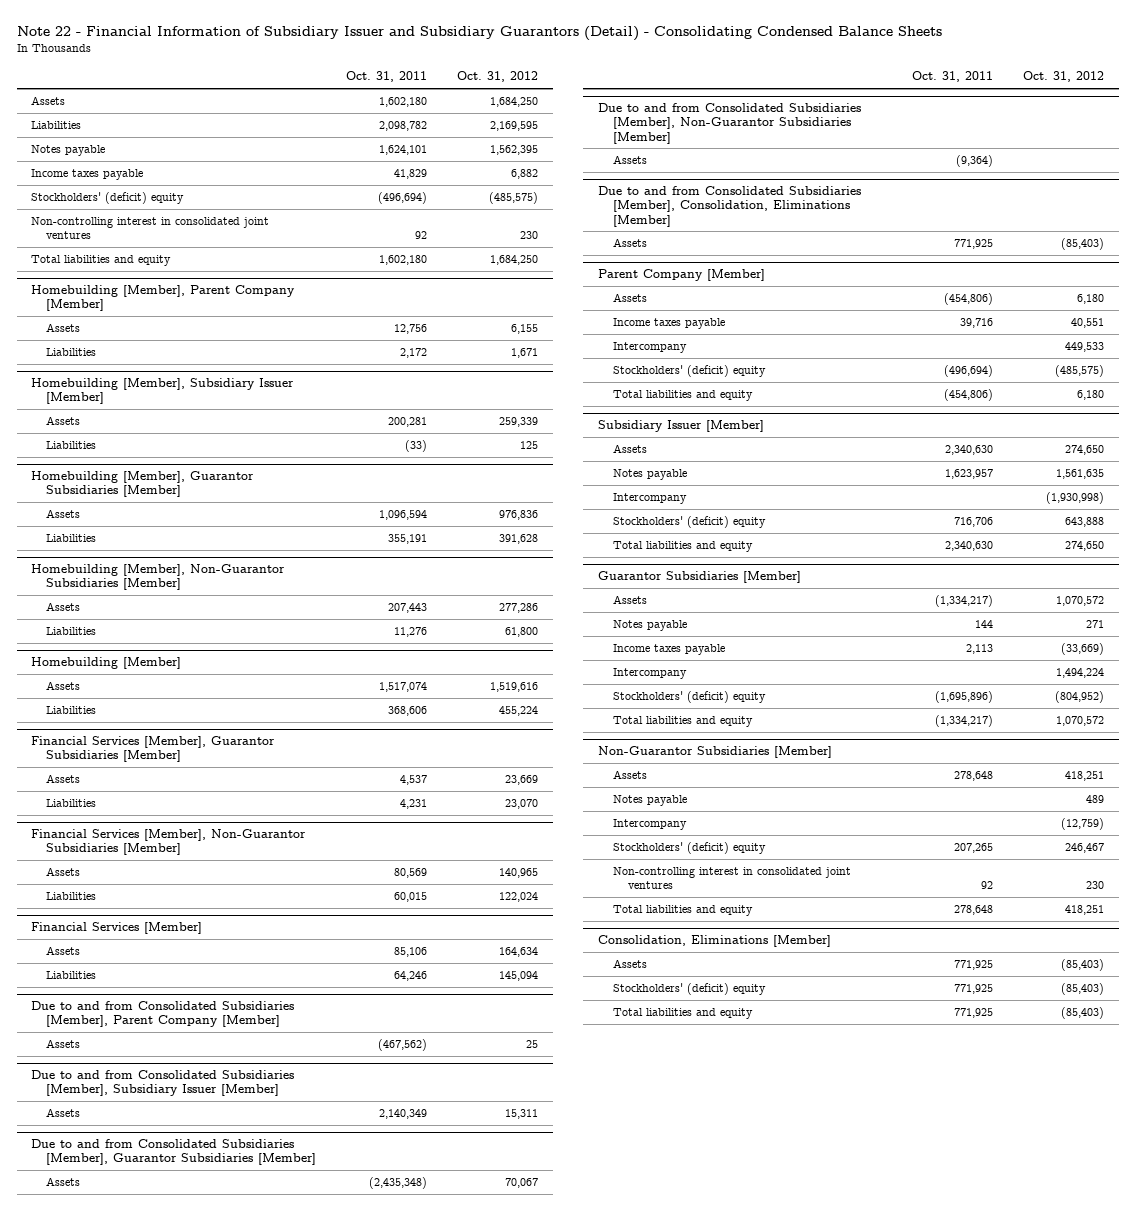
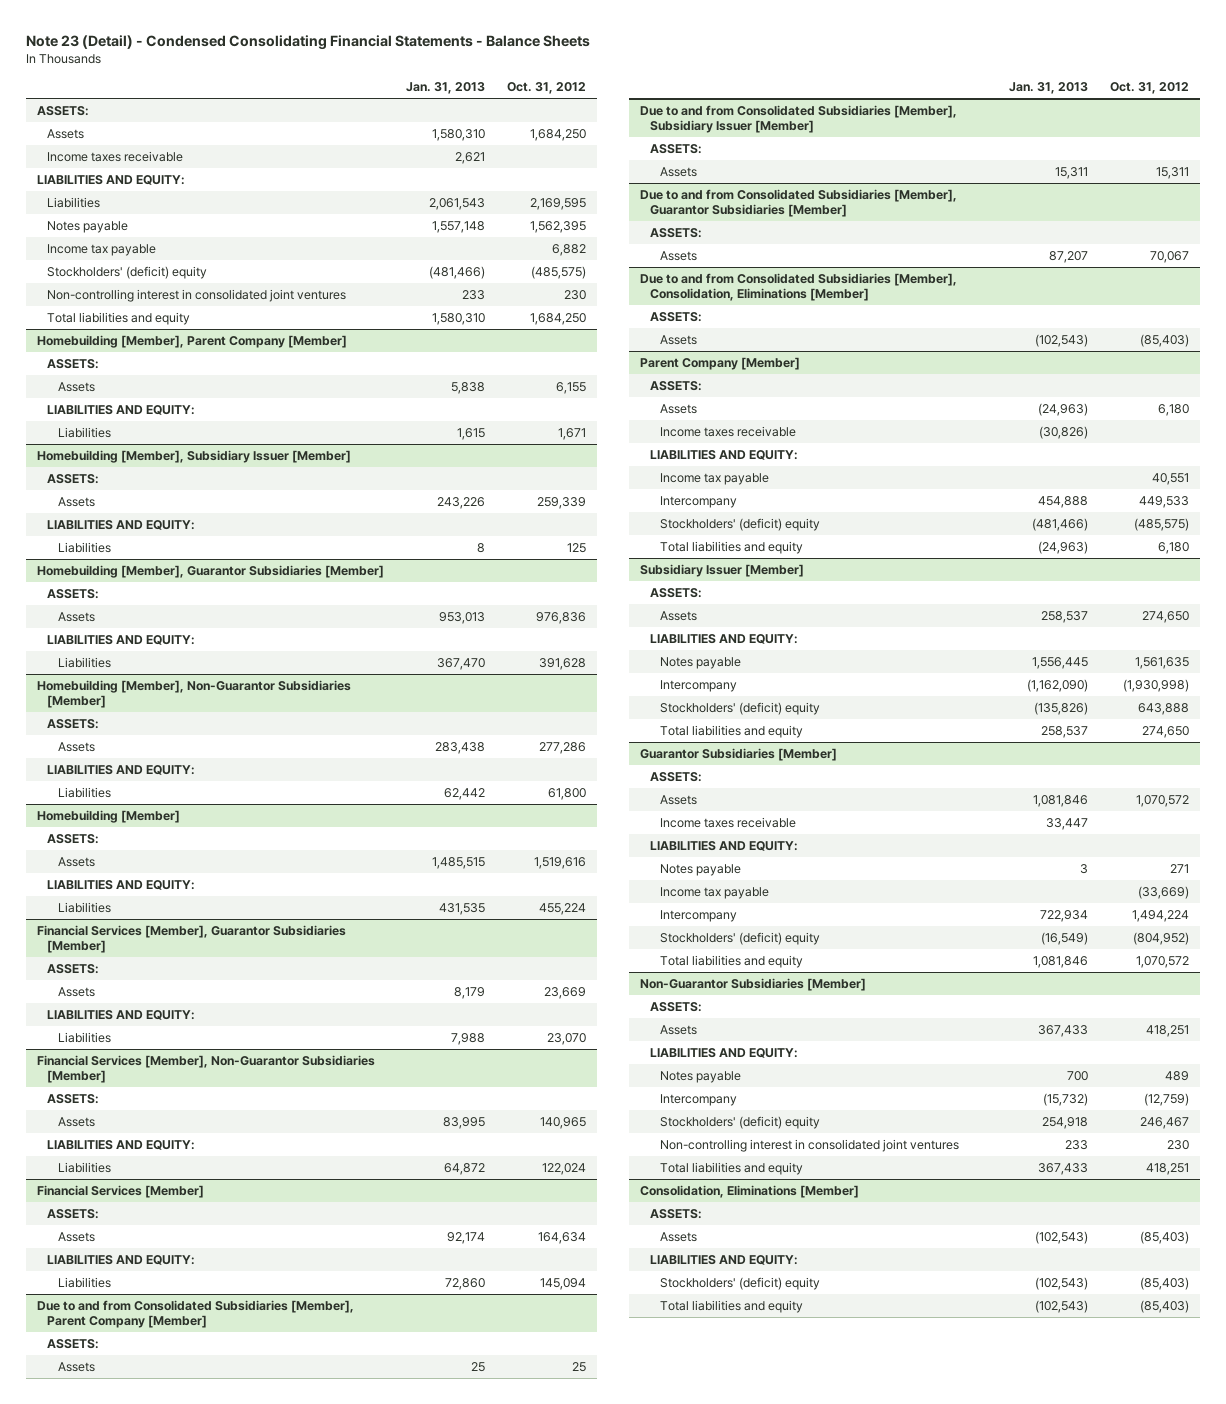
- Note 22 - Financial Information of Subsidiary Issuer and Subsidiary Guarantors (Detail) - Consolidating Condensed Balance Sheets
+ Note 23 (Detail) - Condensed Consolidating Financial Statements - Balance Sheets
- | Oct. 31, 2011 | Oct. 31, 2012
+ | Jan. 31, 2013 | Oct. 31, 2012
+ ASSETS:
+ Income taxes receivable | 2,621 |
+ LIABILITIES AND EQUITY:
- Income taxes payable | 41,829 | 6,882
+ Income tax payable | | 6,882
@ Homebuilding [Member], Parent Company [Member]
+ ASSETS:
+ LIABILITIES AND EQUITY:
@ Homebuilding [Member], Subsidiary Issuer [Member]
+ ASSETS:
+ LIABILITIES AND EQUITY:
@ Homebuilding [Member], Guarantor Subsidiaries [Member]
+ ASSETS:
+ LIABILITIES AND EQUITY:
@ Homebuilding [Member], Non-Guarantor Subsidiaries [Member]
+ ASSETS:
+ LIABILITIES AND EQUITY:
@ Homebuilding [Member]
+ ASSETS:
+ LIABILITIES AND EQUITY:
@ Financial Services [Member], Guarantor Subsidiaries [Member]
+ ASSETS:
+ LIABILITIES AND EQUITY:
@ Financial Services [Member], Non-Guarantor Subsidiaries [Member]
+ ASSETS:
+ LIABILITIES AND EQUITY:
@ Financial Services [Member]
+ ASSETS:
+ LIABILITIES AND EQUITY:
@ Due to and from Consolidated Subsidiaries [Member], Parent Company [Member]
+ ASSETS:
@ Due to and from Consolidated Subsidiaries [Member], Subsidiary Issuer [Member]
+ ASSETS:
@ Due to and from Consolidated Subsidiaries [Member], Guarantor Subsidiaries [Member]
+ ASSETS:
- Due to and from Consolidated Subsidiaries [Member], Non-Guarantor Subsidiaries [Member]
- Assets | (9,364) |
@ Due to and from Consolidated Subsidiaries [Member], Consolidation, Eliminations [Member]
+ ASSETS:
@ Parent Company [Member]
+ ASSETS:
- Income taxes payable | 39,716 | 40,551
+ Income taxes receivable | (30,826) |
+ LIABILITIES AND EQUITY:
+ Income tax payable | | 40,551
@ Subsidiary Issuer [Member]
+ ASSETS:
+ LIABILITIES AND EQUITY:
@ Guarantor Subsidiaries [Member]
+ ASSETS:
+ Income taxes receivable | 33,447 |
+ LIABILITIES AND EQUITY:
- Income taxes payable | 2,113 | (33,669)
+ Income tax payable | | (33,669)
@ Non-Guarantor Subsidiaries [Member]
+ ASSETS:
+ LIABILITIES AND EQUITY:
@ Consolidation, Eliminations [Member]
+ ASSETS:
+ LIABILITIES AND EQUITY:

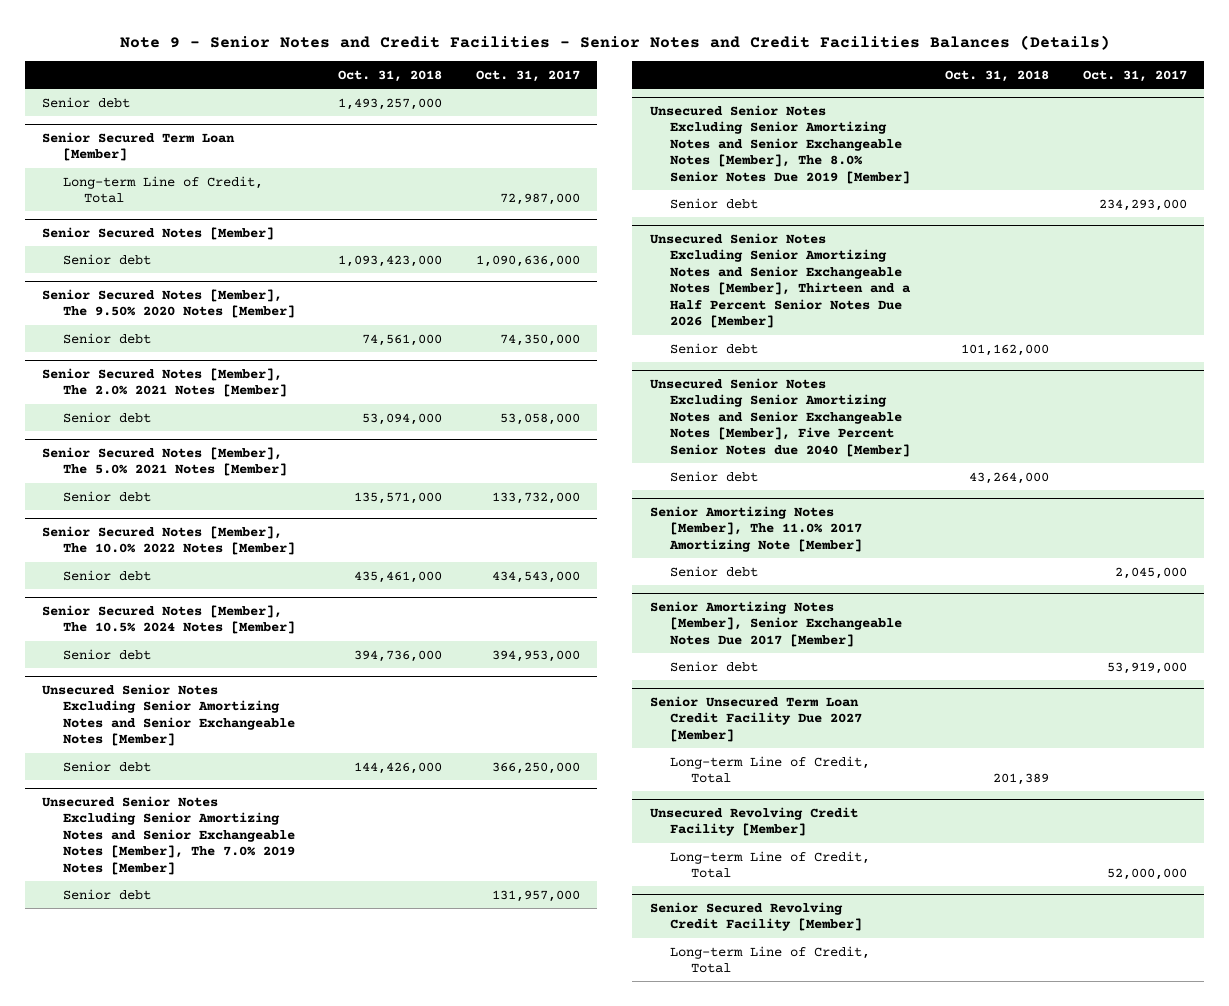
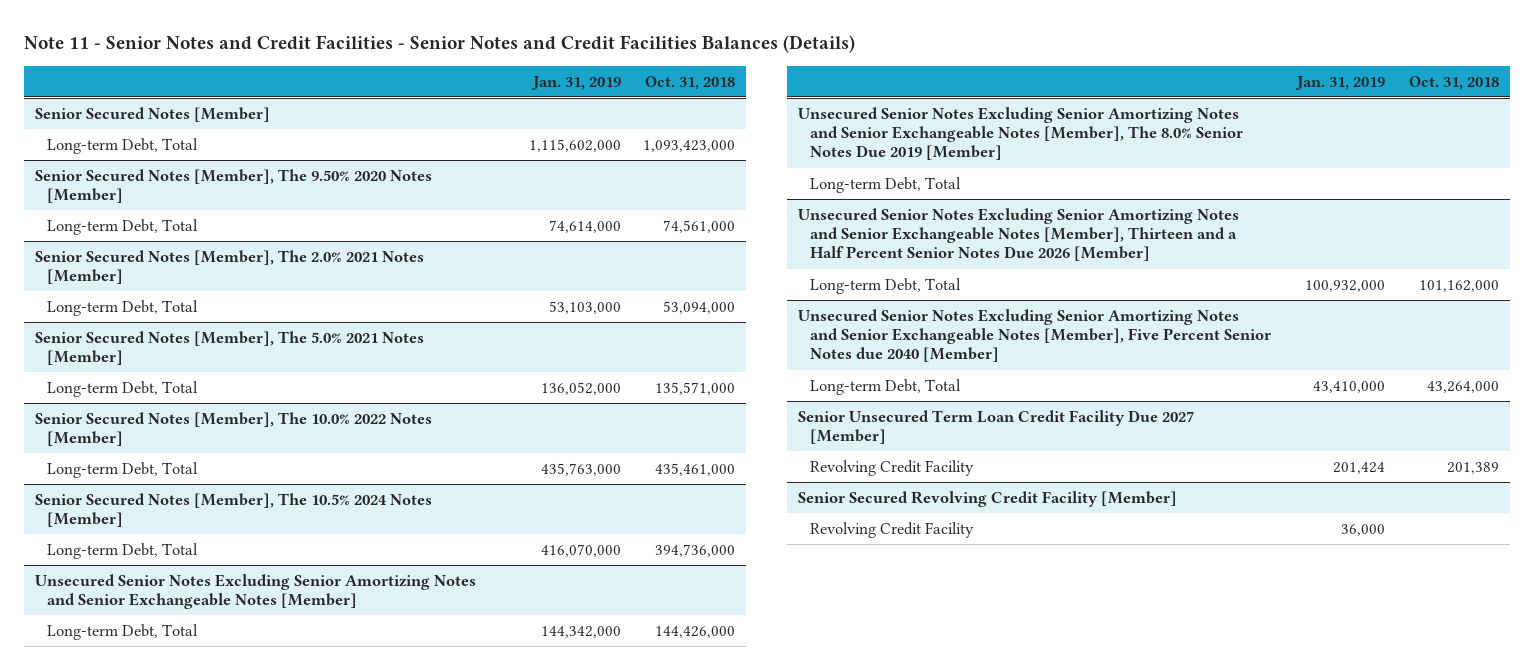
- Note 9 - Senior Notes and Credit Facilities - Senior Notes and Credit Facilities Balances (Details)
+ Note 11 - Senior Notes and Credit Facilities - Senior Notes and Credit Facilities Balances (Details)
- | Oct. 31, 2018 | Oct. 31, 2017
+ | Jan. 31, 2019 | Oct. 31, 2018
- Senior debt | 1,493,257,000 |
- Senior Secured Term Loan [Member]
- Long-term Line of Credit, Total | | 72,987,000
@ Senior Secured Notes [Member]
- Senior debt | 1,093,423,000 | 1,090,636,000
+ Long-term Debt, Total | 1,115,602,000 | 1,093,423,000
@ Senior Secured Notes [Member], The 9.50% 2020 Notes [Member]
- Senior debt | 74,561,000 | 74,350,000
+ Long-term Debt, Total | 74,614,000 | 74,561,000
@ Senior Secured Notes [Member], The 2.0% 2021 Notes [Member]
- Senior debt | 53,094,000 | 53,058,000
+ Long-term Debt, Total | 53,103,000 | 53,094,000
@ Senior Secured Notes [Member], The 5.0% 2021 Notes [Member]
- Senior debt | 135,571,000 | 133,732,000
+ Long-term Debt, Total | 136,052,000 | 135,571,000
@ Senior Secured Notes [Member], The 10.0% 2022 Notes [Member]
- Senior debt | 435,461,000 | 434,543,000
+ Long-term Debt, Total | 435,763,000 | 435,461,000
@ Senior Secured Notes [Member], The 10.5% 2024 Notes [Member]
- Senior debt | 394,736,000 | 394,953,000
+ Long-term Debt, Total | 416,070,000 | 394,736,000
@ Unsecured Senior Notes Excluding Senior Amortizing Notes and Senior Exchangeable Notes [Member]
- Senior debt | 144,426,000 | 366,250,000
- Unsecured Senior Notes Excluding Senior Amortizing Notes and Senior Exchangeable Notes [Member], The 7.0% 2019 Notes [Member]
- Senior debt | | 131,957,000
@ Unsecured Senior Notes Excluding Senior Amortizing Notes and Senior Exchangeable Notes [Member]
+ Long-term Debt, Total | 144,342,000 | 144,426,000
@ Unsecured Senior Notes Excluding Senior Amortizing Notes and Senior Exchangeable Notes [Member], The 8.0% Senior Notes Due 2019 [Member]
- Senior debt | | 234,293,000
+ Long-term Debt, Total
@ Unsecured Senior Notes Excluding Senior Amortizing Notes and Senior Exchangeable Notes [Member], Thirteen and a Half Percent Senior Notes Due 2026 [Member]
- Senior debt | 101,162,000 |
+ Long-term Debt, Total | 100,932,000 | 101,162,000
@ Unsecured Senior Notes Excluding Senior Amortizing Notes and Senior Exchangeable Notes [Member], Five Percent Senior Notes due 2040 [Member]
- Senior debt | 43,264,000 |
- Senior Amortizing Notes [Member], The 11.0% 2017 Amortizing Note [Member]
- Senior debt | | 2,045,000
- Senior Amortizing Notes [Member], Senior Exchangeable Notes Due 2017 [Member]
- Senior debt | | 53,919,000
@ Unsecured Senior Notes Excluding Senior Amortizing Notes and Senior Exchangeable Notes [Member], Five Percent Senior Notes due 2040 [Member]
+ Long-term Debt, Total | 43,410,000 | 43,264,000
@ Senior Unsecured Term Loan Credit Facility Due 2027 [Member]
- Long-term Line of Credit, Total | 201,389 |
- Unsecured Revolving Credit Facility [Member]
- Long-term Line of Credit, Total | | 52,000,000
@ Senior Unsecured Term Loan Credit Facility Due 2027 [Member]
+ Revolving Credit Facility | 201,424 | 201,389
@ Senior Secured Revolving Credit Facility [Member]
- Long-term Line of Credit, Total
+ Revolving Credit Facility | 36,000 |

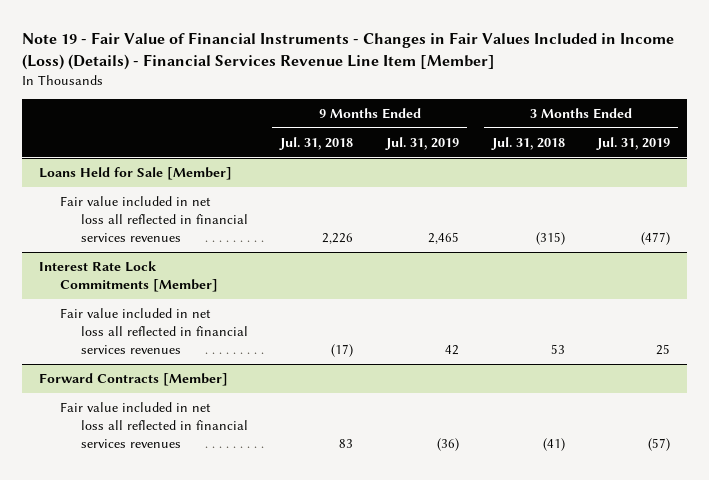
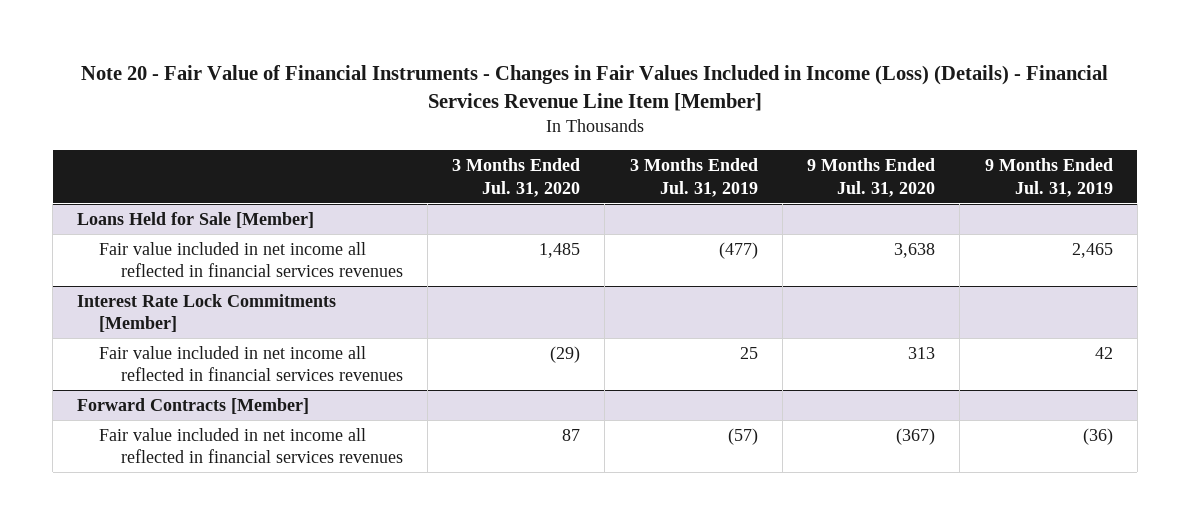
- Note 19 - Fair Value of Financial Instruments - Changes in Fair Values Included in Income (Loss) (Details) - Financial Services Revenue Line Item [Member]
+ Note 20 - Fair Value of Financial Instruments - Changes in Fair Values Included in Income (Loss) (Details) - Financial Services Revenue Line Item [Member]
- | 9 Months Ended Jul. 31, 2018 | 9 Months Ended Jul. 31, 2019 | 3 Months Ended Jul. 31, 2018 | 3 Months Ended Jul. 31, 2019
+ | 3 Months Ended Jul. 31, 2020 | 3 Months Ended Jul. 31, 2019 | 9 Months Ended Jul. 31, 2020 | 9 Months Ended Jul. 31, 2019
@ Loans Held for Sale [Member]
- Fair value included in net loss all reflected in financial services revenues | 2,226 | 2,465 | (315) | (477)
+ Fair value included in net income all reflected in financial services revenues | 1,485 | (477) | 3,638 | 2,465
@ Interest Rate Lock Commitments [Member]
- Fair value included in net loss all reflected in financial services revenues | (17) | 42 | 53 | 25
+ Fair value included in net income all reflected in financial services revenues | (29) | 25 | 313 | 42
@ Forward Contracts [Member]
- Fair value included in net loss all reflected in financial services revenues | 83 | (36) | (41) | (57)
+ Fair value included in net income all reflected in financial services revenues | 87 | (57) | (367) | (36)

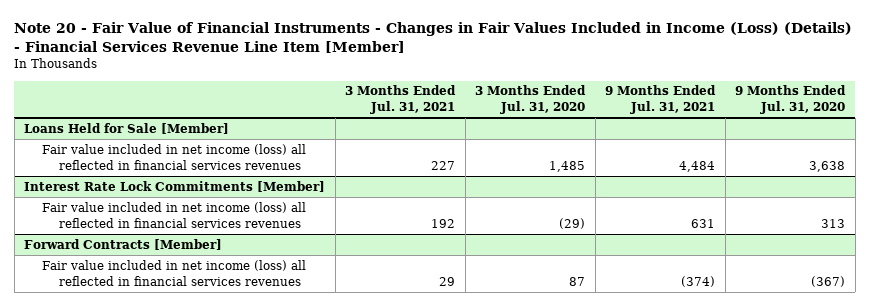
- | 3 Months Ended Jul. 31, 2020 | 3 Months Ended Jul. 31, 2019 | 9 Months Ended Jul. 31, 2020 | 9 Months Ended Jul. 31, 2019
+ | 3 Months Ended Jul. 31, 2021 | 3 Months Ended Jul. 31, 2020 | 9 Months Ended Jul. 31, 2021 | 9 Months Ended Jul. 31, 2020
@ Loans Held for Sale [Member]
- Fair value included in net income all reflected in financial services revenues | 1,485 | (477) | 3,638 | 2,465
+ Fair value included in net income (loss) all reflected in financial services revenues | 227 | 1,485 | 4,484 | 3,638
@ Interest Rate Lock Commitments [Member]
- Fair value included in net income all reflected in financial services revenues | (29) | 25 | 313 | 42
+ Fair value included in net income (loss) all reflected in financial services revenues | 192 | (29) | 631 | 313
@ Forward Contracts [Member]
- Fair value included in net income all reflected in financial services revenues | 87 | (57) | (367) | (36)
+ Fair value included in net income (loss) all reflected in financial services revenues | 29 | 87 | (374) | (367)

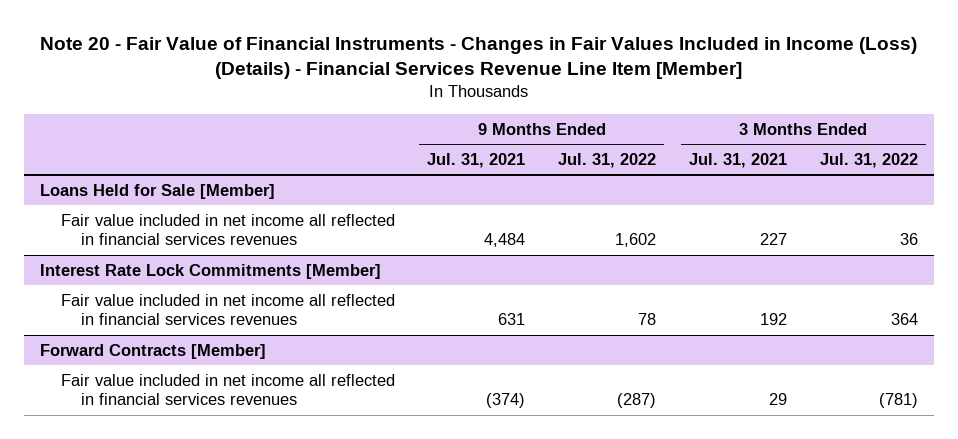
- | 3 Months Ended Jul. 31, 2021 | 3 Months Ended Jul. 31, 2020 | 9 Months Ended Jul. 31, 2021 | 9 Months Ended Jul. 31, 2020
+ | 9 Months Ended Jul. 31, 2021 | 9 Months Ended Jul. 31, 2022 | 3 Months Ended Jul. 31, 2021 | 3 Months Ended Jul. 31, 2022
@ Loans Held for Sale [Member]
- Fair value included in net income (loss) all reflected in financial services revenues | 227 | 1,485 | 4,484 | 3,638
+ Fair value included in net income all reflected in financial services revenues | 4,484 | 1,602 | 227 | 36
@ Interest Rate Lock Commitments [Member]
- Fair value included in net income (loss) all reflected in financial services revenues | 192 | (29) | 631 | 313
+ Fair value included in net income all reflected in financial services revenues | 631 | 78 | 192 | 364
@ Forward Contracts [Member]
- Fair value included in net income (loss) all reflected in financial services revenues | 29 | 87 | (374) | (367)
+ Fair value included in net income all reflected in financial services revenues | (374) | (287) | 29 | (781)

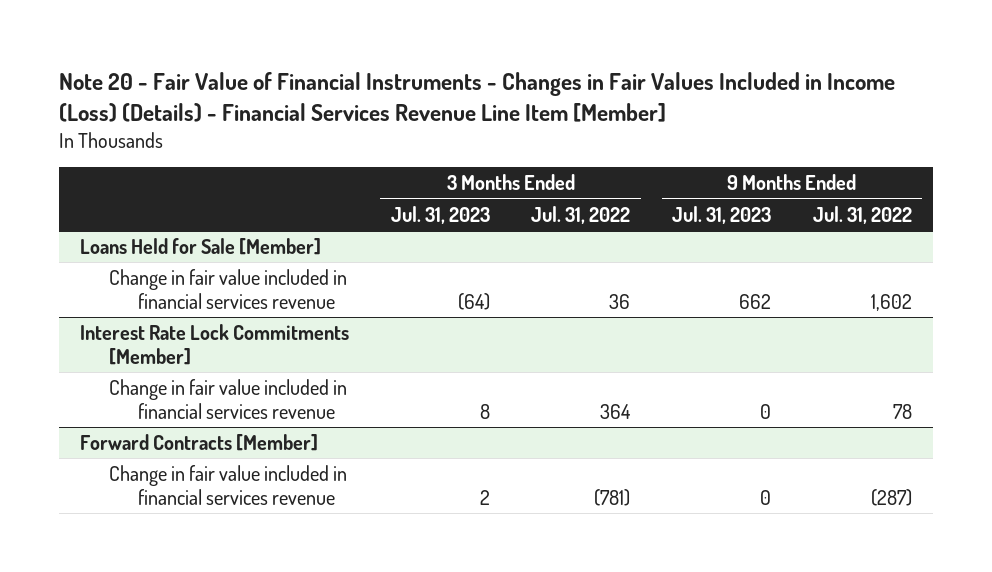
- | 9 Months Ended Jul. 31, 2021 | 9 Months Ended Jul. 31, 2022 | 3 Months Ended Jul. 31, 2021 | 3 Months Ended Jul. 31, 2022
+ | 3 Months Ended Jul. 31, 2023 | 3 Months Ended Jul. 31, 2022 | 9 Months Ended Jul. 31, 2023 | 9 Months Ended Jul. 31, 2022
@ Loans Held for Sale [Member]
- Fair value included in net income all reflected in financial services revenues | 4,484 | 1,602 | 227 | 36
+ Change in fair value included in financial services revenue | (64) | 36 | 662 | 1,602
@ Interest Rate Lock Commitments [Member]
- Fair value included in net income all reflected in financial services revenues | 631 | 78 | 192 | 364
+ Change in fair value included in financial services revenue | 8 | 364 | 0 | 78
@ Forward Contracts [Member]
- Fair value included in net income all reflected in financial services revenues | (374) | (287) | 29 | (781)
+ Change in fair value included in financial services revenue | 2 | (781) | 0 | (287)

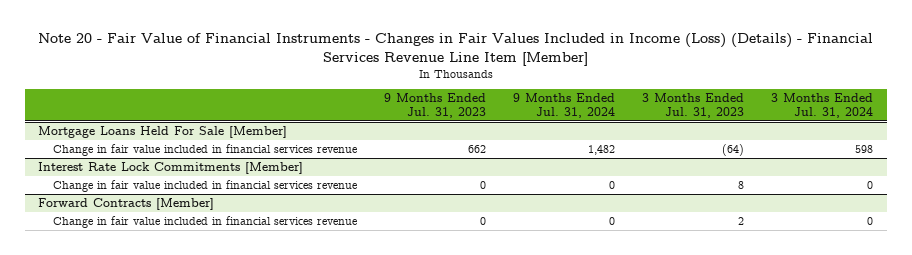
- | 3 Months Ended Jul. 31, 2023 | 3 Months Ended Jul. 31, 2022 | 9 Months Ended Jul. 31, 2023 | 9 Months Ended Jul. 31, 2022
+ | 9 Months Ended Jul. 31, 2023 | 9 Months Ended Jul. 31, 2024 | 3 Months Ended Jul. 31, 2023 | 3 Months Ended Jul. 31, 2024
- Loans Held for Sale [Member]
+ Mortgage Loans Held For Sale [Member]

